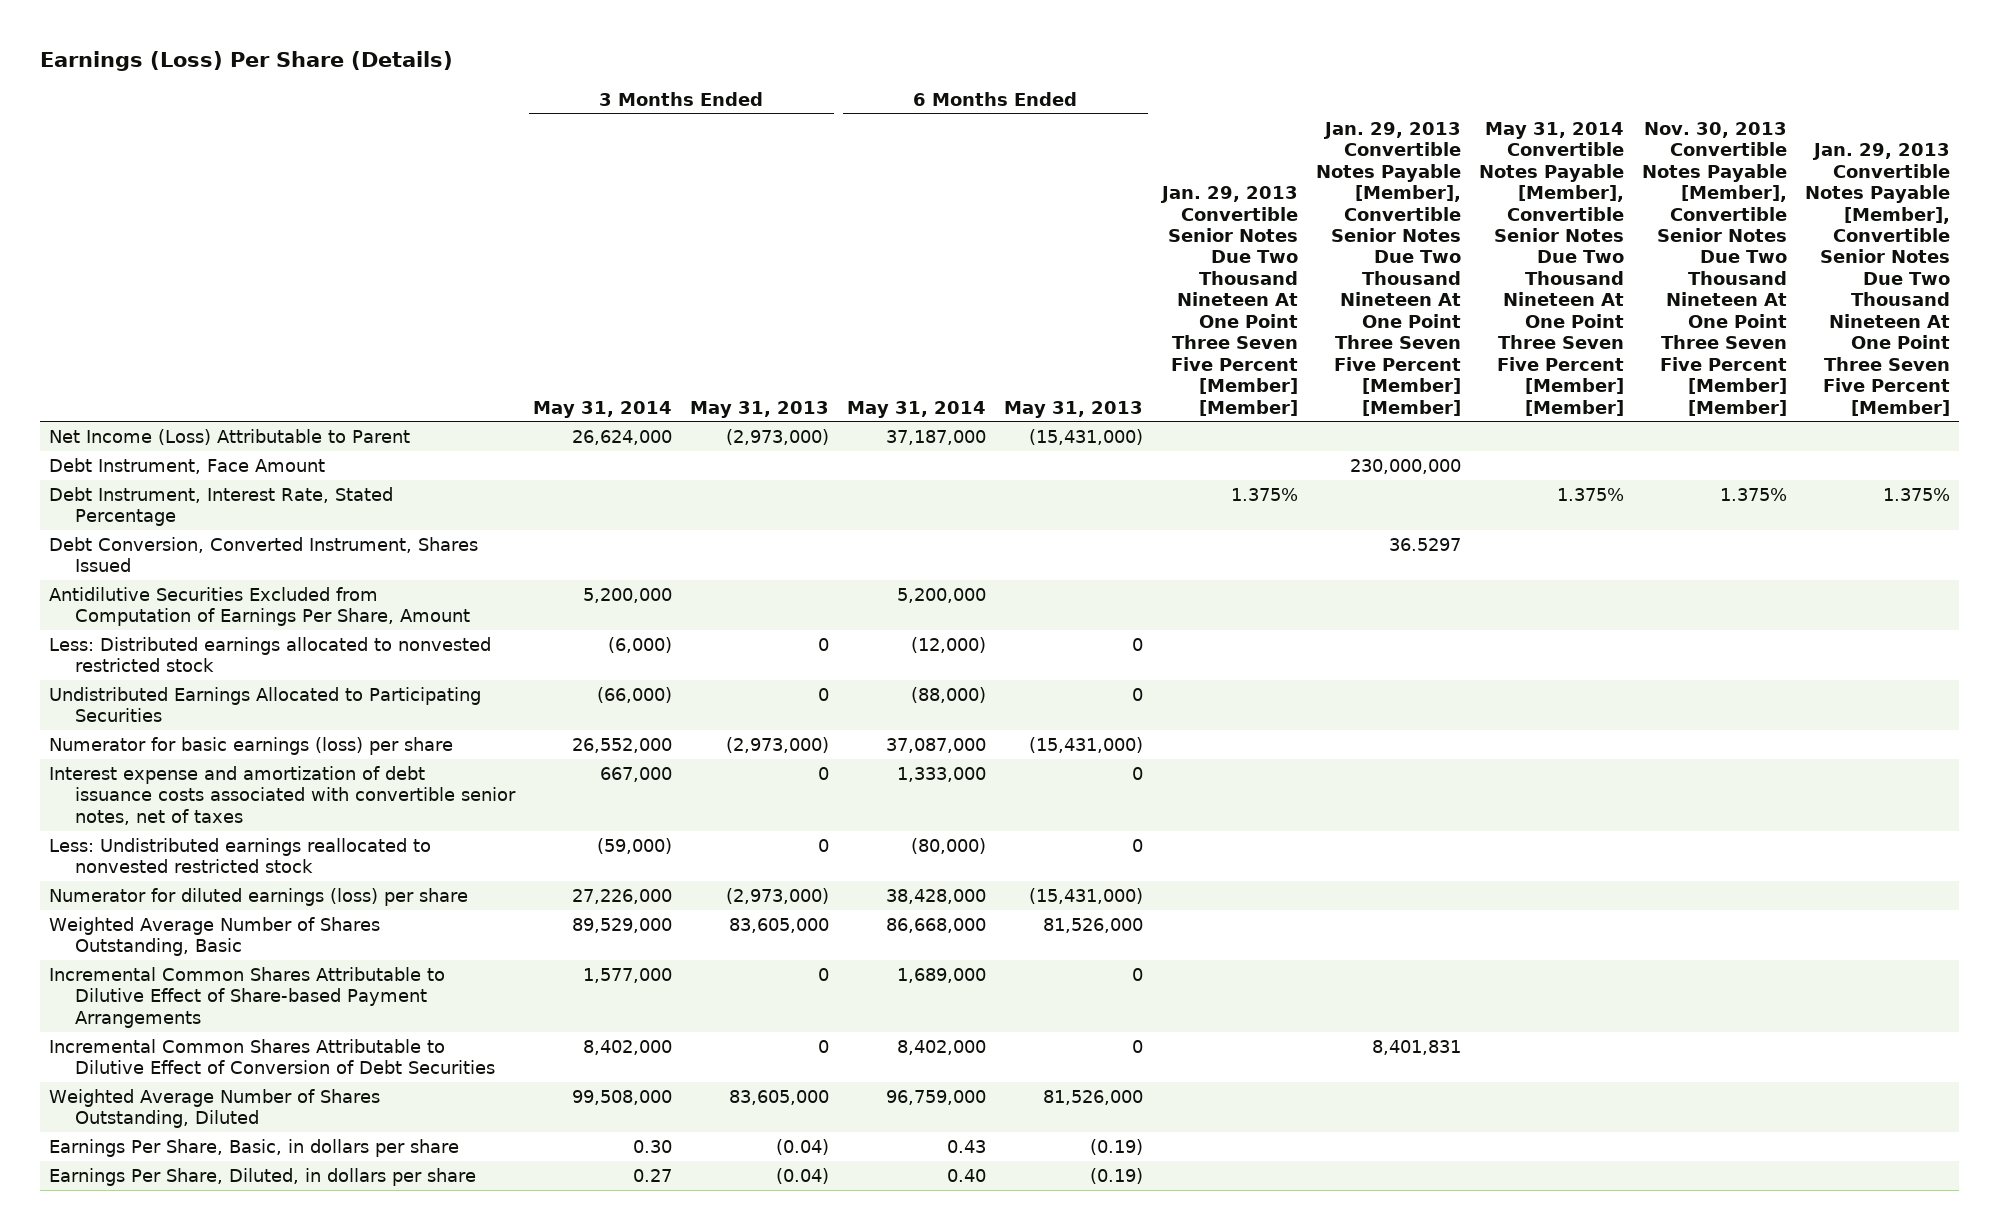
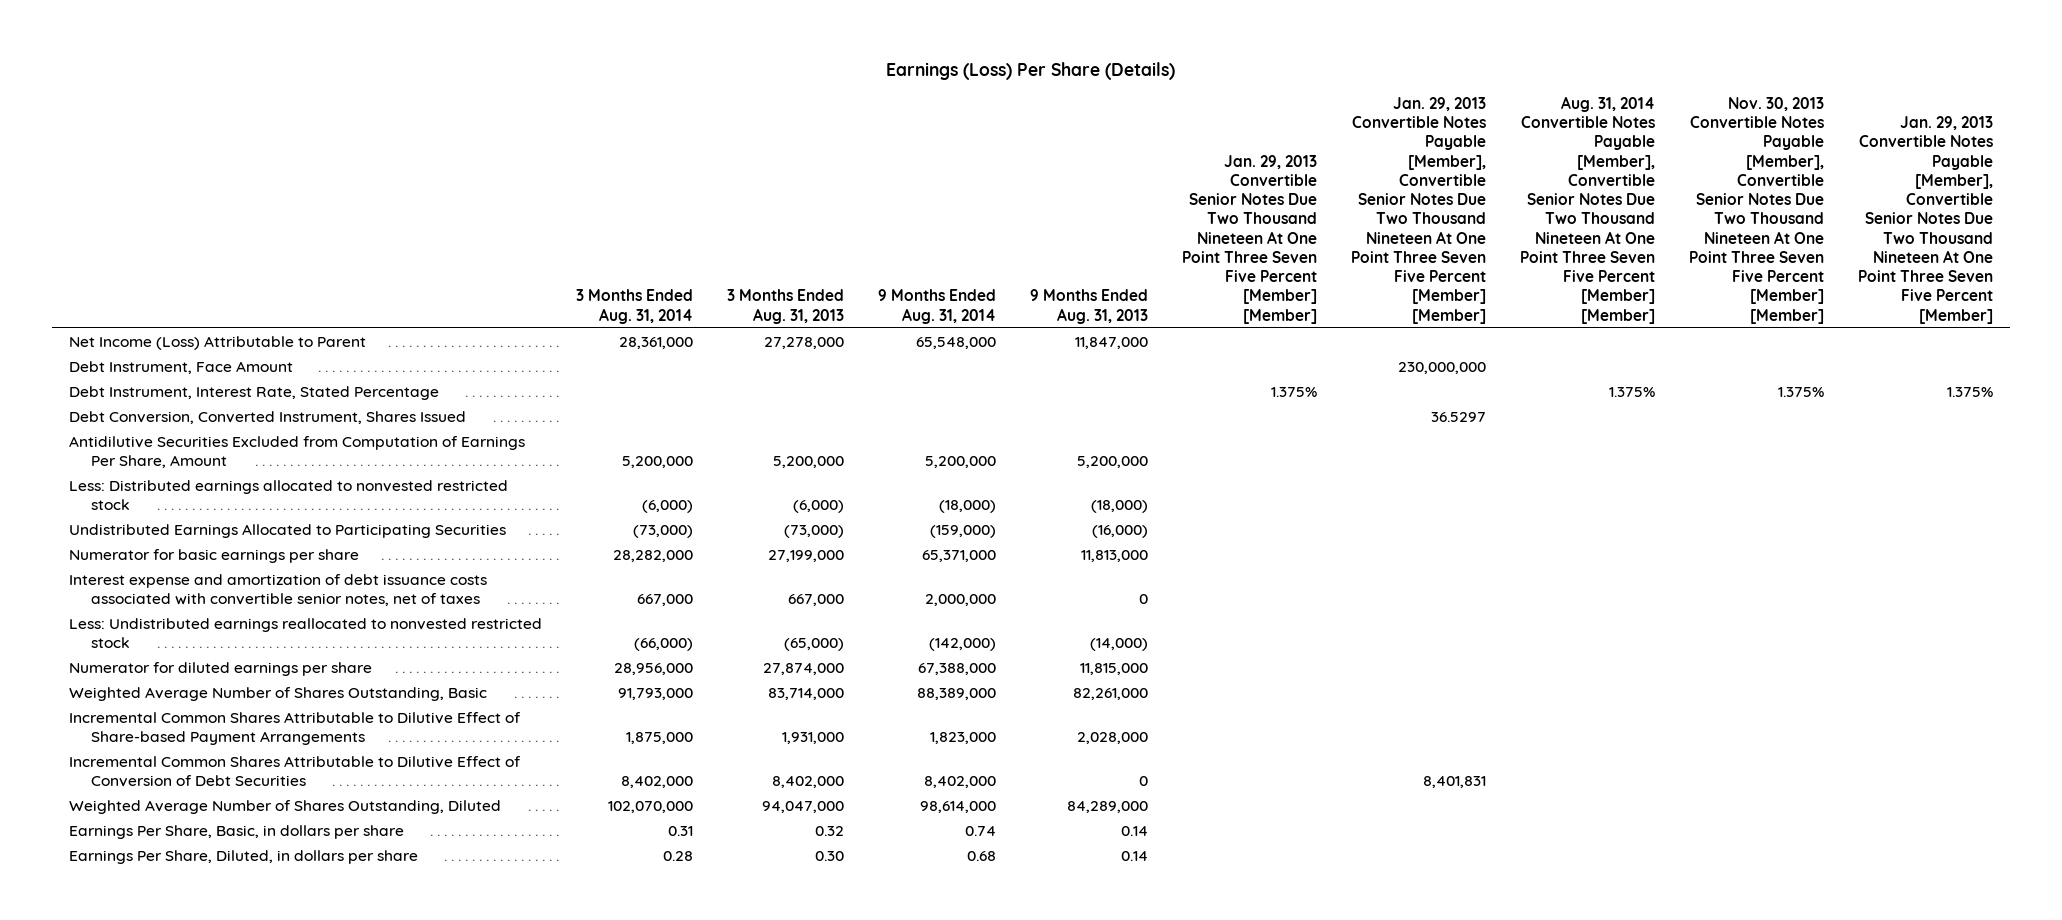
- | 3 Months Ended May 31, 2014 | 3 Months Ended May 31, 2013 | 6 Months Ended May 31, 2014 | 6 Months Ended May 31, 2013 | Jan. 29, 2013 Convertible Senior Notes Due Two Thousand Nineteen At One Point Three Seven Five Percent [Member] [Member] | Jan. 29, 2013 Convertible Notes Payable [Member], Convertible Senior Notes Due Two Thousand Nineteen At One Point Three Seven Five Percent [Member] [Member] | May 31, 2014 Convertible Notes Payable [Member], Convertible Senior Notes Due Two Thousand Nineteen At One Point Three Seven Five Percent [Member] [Member] | Nov. 30, 2013 Convertible Notes Payable [Member], Convertible Senior Notes Due Two Thousand Nineteen At One Point Three Seven Five Percent [Member] [Member] | Jan. 29, 2013 Convertible Notes Payable [Member], Convertible Senior Notes Due Two Thousand Nineteen At One Point Three Seven Five Percent [Member]
+ | 3 Months Ended Aug. 31, 2014 | 3 Months Ended Aug. 31, 2013 | 9 Months Ended Aug. 31, 2014 | 9 Months Ended Aug. 31, 2013 | Jan. 29, 2013 Convertible Senior Notes Due Two Thousand Nineteen At One Point Three Seven Five Percent [Member] [Member] | Jan. 29, 2013 Convertible Notes Payable [Member], Convertible Senior Notes Due Two Thousand Nineteen At One Point Three Seven Five Percent [Member] [Member] | Aug. 31, 2014 Convertible Notes Payable [Member], Convertible Senior Notes Due Two Thousand Nineteen At One Point Three Seven Five Percent [Member] [Member] | Nov. 30, 2013 Convertible Notes Payable [Member], Convertible Senior Notes Due Two Thousand Nineteen At One Point Three Seven Five Percent [Member] [Member] | Jan. 29, 2013 Convertible Notes Payable [Member], Convertible Senior Notes Due Two Thousand Nineteen At One Point Three Seven Five Percent [Member]
- Numerator for basic earnings (loss) per share | 26,552,000 | (2,973,000) | 37,087,000 | (15,431,000) | | | | |
+ Numerator for basic earnings per share | 28,282,000 | 27,199,000 | 65,371,000 | 11,813,000 | | | | |
- Numerator for diluted earnings (loss) per share | 27,226,000 | (2,973,000) | 38,428,000 | (15,431,000) | | | | |
+ Numerator for diluted earnings per share | 28,956,000 | 27,874,000 | 67,388,000 | 11,815,000 | | | | |

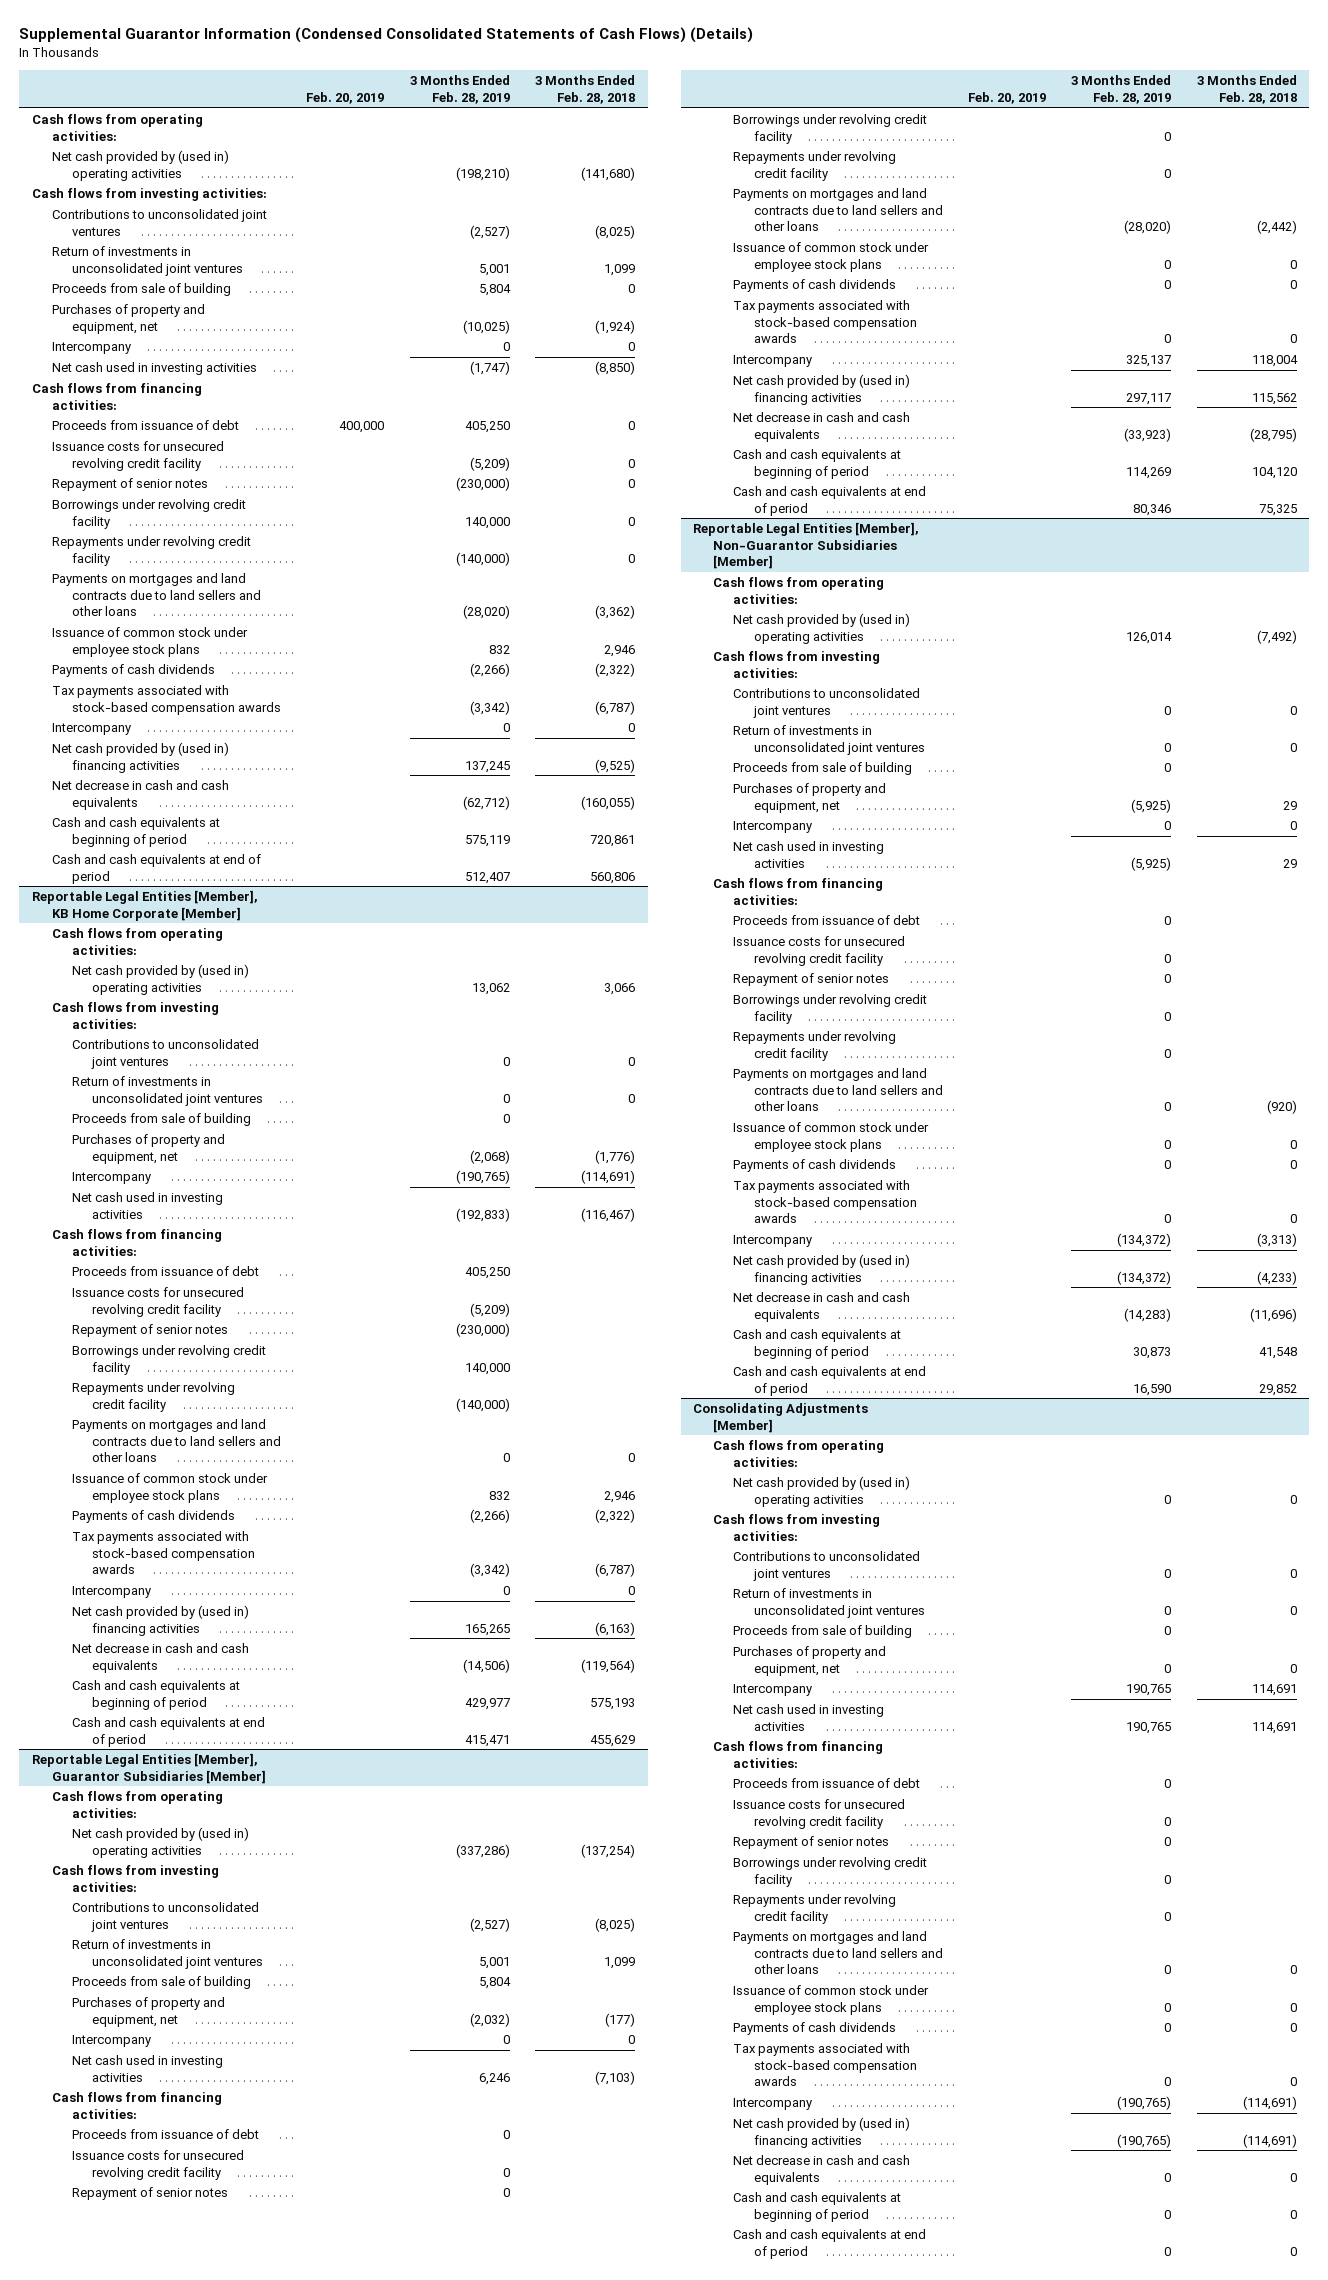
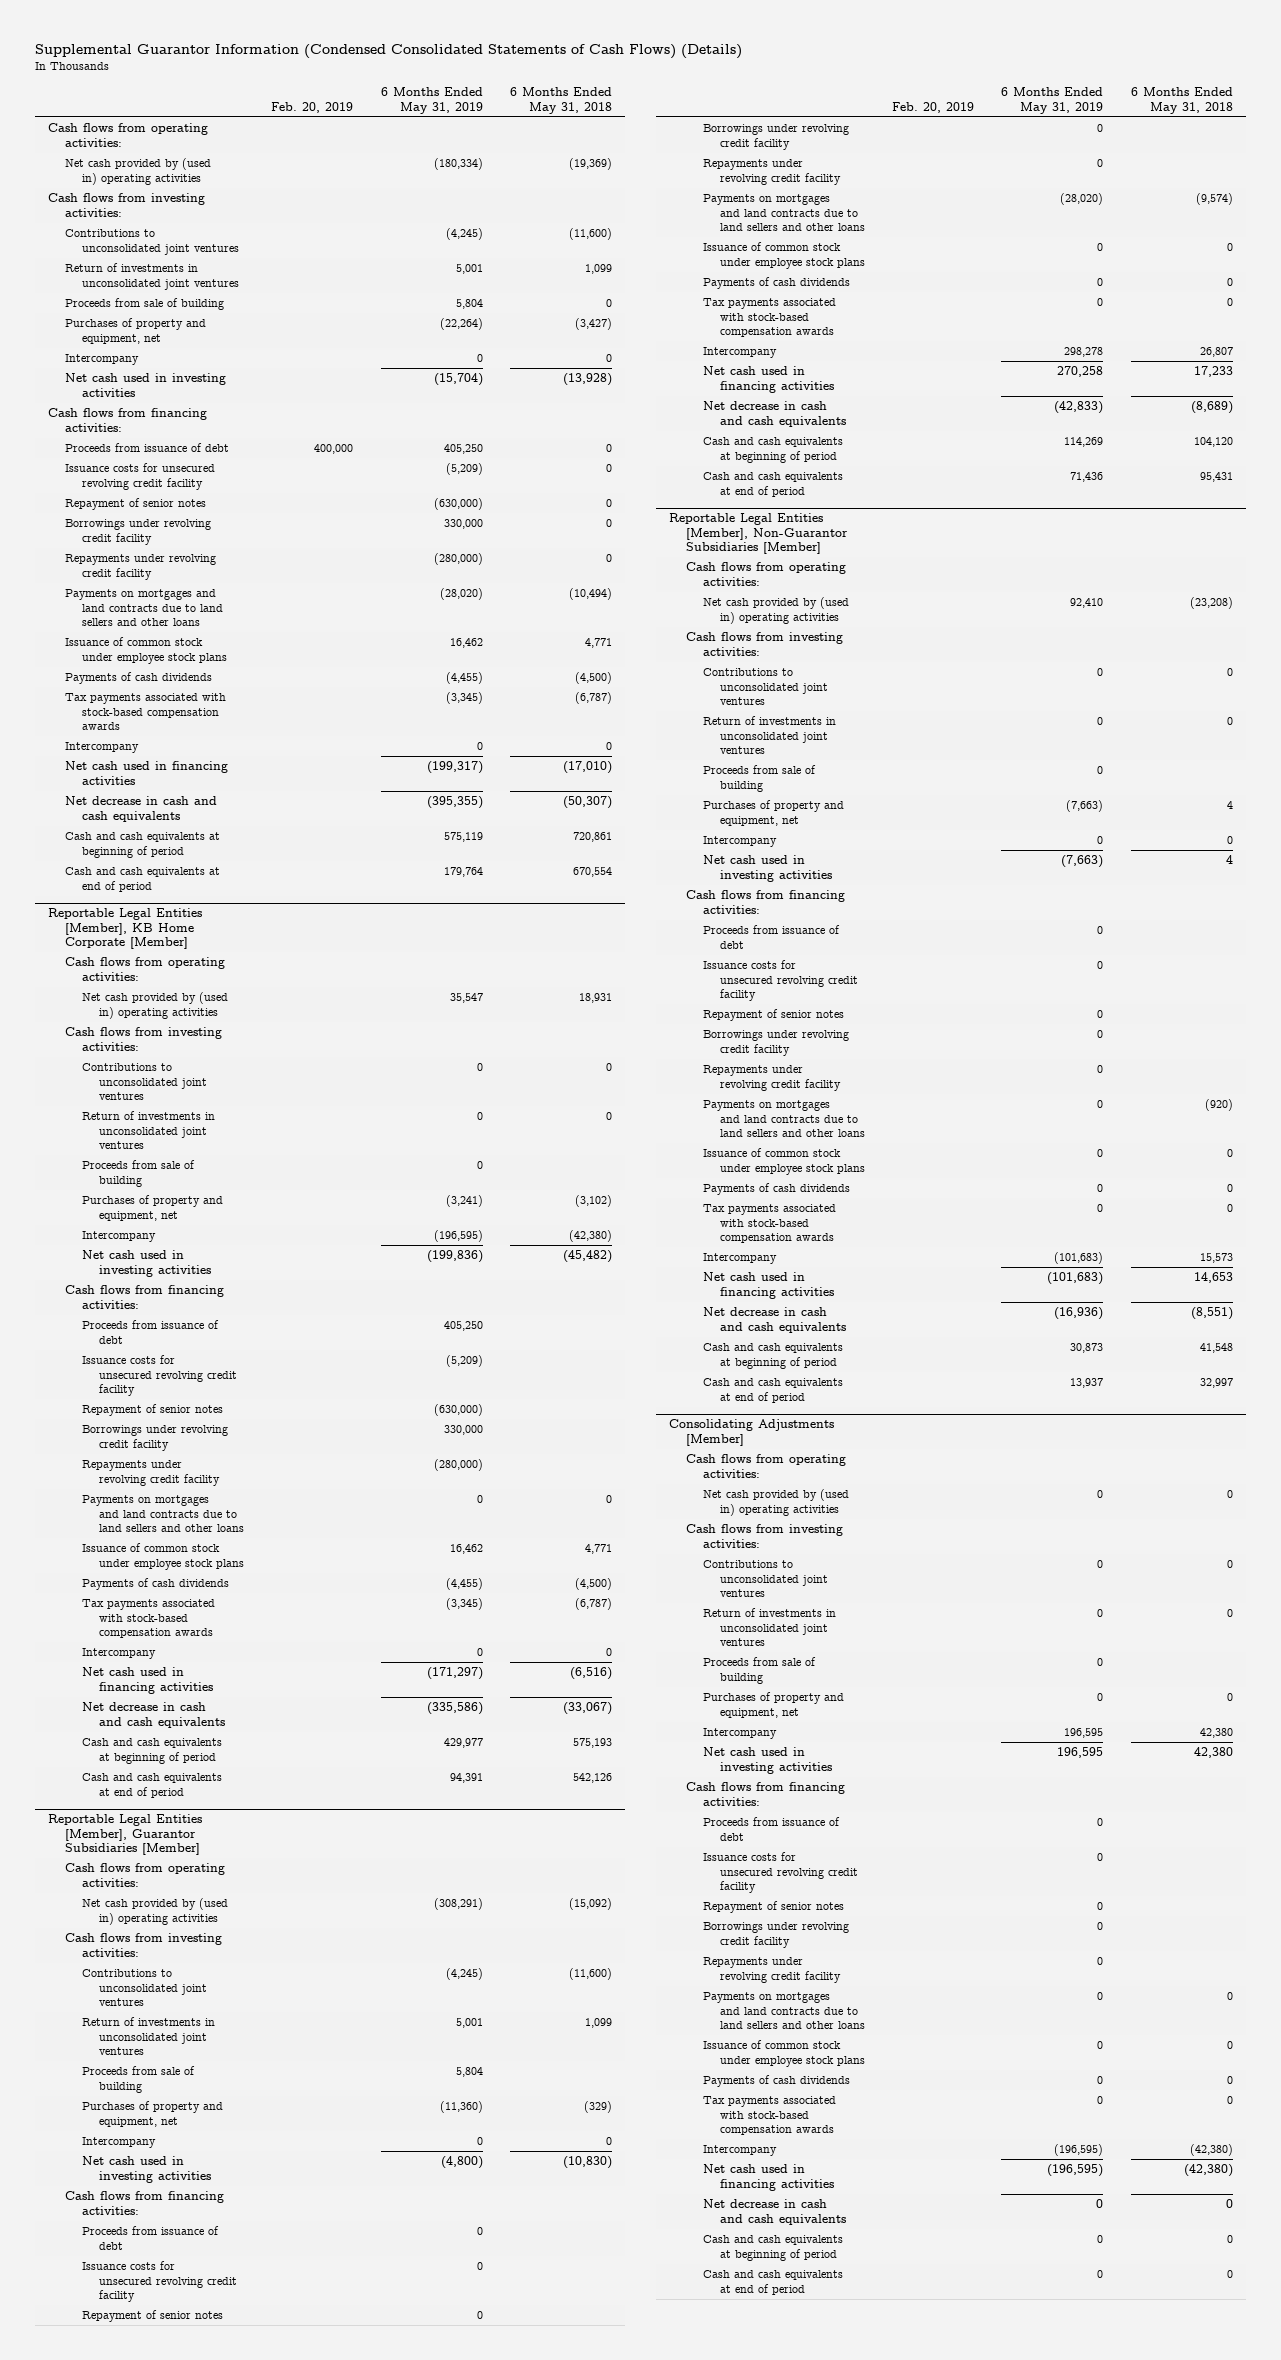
- | Feb. 20, 2019 | 3 Months Ended Feb. 28, 2019 | 3 Months Ended Feb. 28, 2018
+ | Feb. 20, 2019 | 6 Months Ended May 31, 2019 | 6 Months Ended May 31, 2018
- Net cash provided by (used in) financing activities | | 137,245 | (9,525)
+ Net cash used in financing activities | | (199,317) | (17,010)
@ Reportable Legal Entities [Member], KB Home Corporate [Member]
- Net cash provided by (used in) financing activities | | 165,265 | (6,163)
+ Net cash used in financing activities | | (171,297) | (6,516)
@ Reportable Legal Entities [Member], Guarantor Subsidiaries [Member]
- Net cash provided by (used in) financing activities | | 297,117 | 115,562
+ Net cash used in financing activities | | 270,258 | 17,233
@ Reportable Legal Entities [Member], Non-Guarantor Subsidiaries [Member]
- Net cash provided by (used in) financing activities | | (134,372) | (4,233)
+ Net cash used in financing activities | | (101,683) | 14,653
@ Consolidating Adjustments [Member]
- Net cash provided by (used in) financing activities | | (190,765) | (114,691)
+ Net cash used in financing activities | | (196,595) | (42,380)

